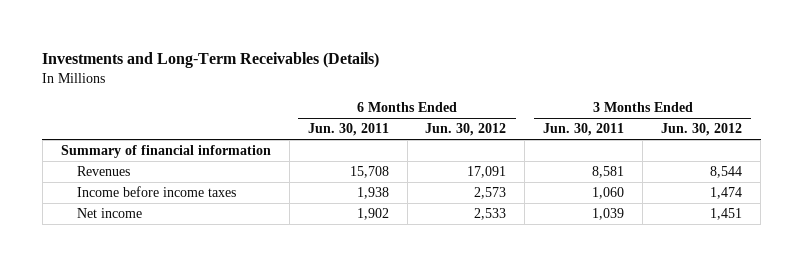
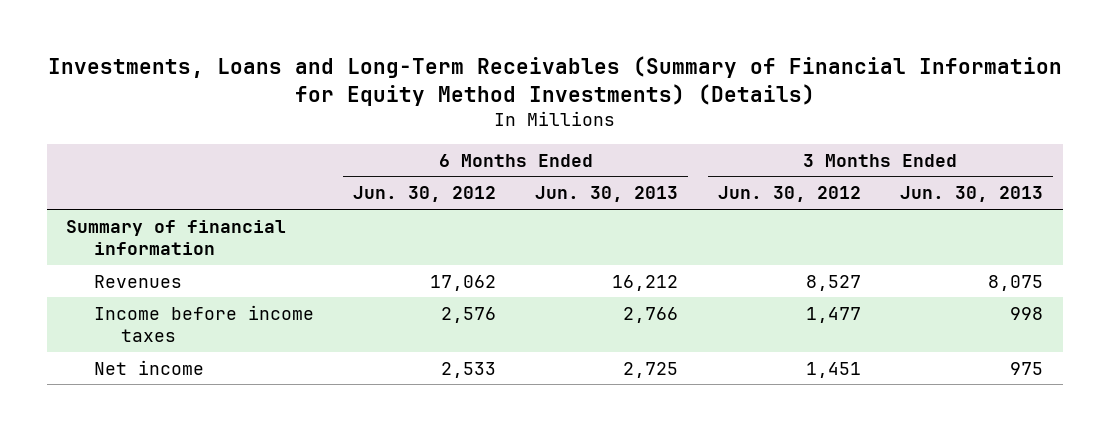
- Investments and Long-Term Receivables (Details)
+ Investments, Loans and Long-Term Receivables (Summary of Financial Information for Equity Method Investments) (Details)
- | 6 Months Ended Jun. 30, 2011 | 6 Months Ended Jun. 30, 2012 | 3 Months Ended Jun. 30, 2011 | 3 Months Ended Jun. 30, 2012
+ | 6 Months Ended Jun. 30, 2012 | 6 Months Ended Jun. 30, 2013 | 3 Months Ended Jun. 30, 2012 | 3 Months Ended Jun. 30, 2013
- Revenues | 15,708 | 17,091 | 8,581 | 8,544
- Income before income taxes | 1,938 | 2,573 | 1,060 | 1,474
+ Revenues | 17,062 | 16,212 | 8,527 | 8,075
+ Income before income taxes | 2,576 | 2,766 | 1,477 | 998

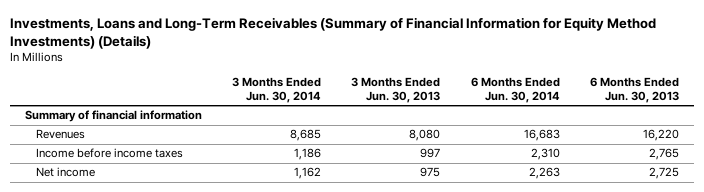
- | 6 Months Ended Jun. 30, 2012 | 6 Months Ended Jun. 30, 2013 | 3 Months Ended Jun. 30, 2012 | 3 Months Ended Jun. 30, 2013
+ | 3 Months Ended Jun. 30, 2014 | 3 Months Ended Jun. 30, 2013 | 6 Months Ended Jun. 30, 2014 | 6 Months Ended Jun. 30, 2013
- Revenues | 17,062 | 16,212 | 8,527 | 8,075
- Income before income taxes | 2,576 | 2,766 | 1,477 | 998
+ Revenues | 8,685 | 8,080 | 16,683 | 16,220
+ Income before income taxes | 1,186 | 997 | 2,310 | 2,765

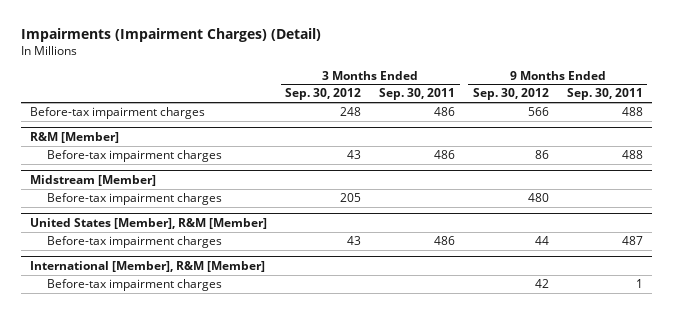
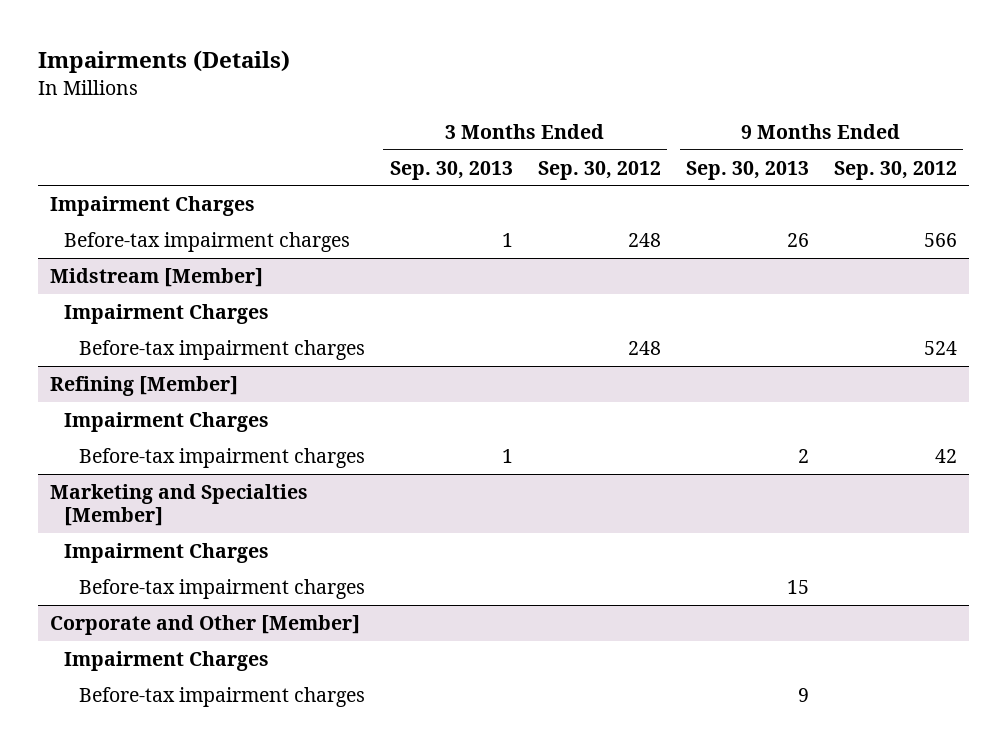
- Impairments (Impairment Charges) (Detail)
+ Impairments (Details)
- | 3 Months Ended Sep. 30, 2012 | 3 Months Ended Sep. 30, 2011 | 9 Months Ended Sep. 30, 2012 | 9 Months Ended Sep. 30, 2011
+ | 3 Months Ended Sep. 30, 2013 | 3 Months Ended Sep. 30, 2012 | 9 Months Ended Sep. 30, 2013 | 9 Months Ended Sep. 30, 2012
+ Impairment Charges
- R&M [Member]
- Before-tax impairment charges | 43 | 486 | 86 | 488
@ Midstream [Member]
- Before-tax impairment charges | 205 | | 480 |
- United States [Member], R&M [Member]
- Before-tax impairment charges | 43 | 486 | 44 | 487
- International [Member], R&M [Member]
@ Midstream [Member]
+ Impairment Charges
+ Before-tax impairment charges | | 248 | | 524
+ Refining [Member]
+ Impairment Charges
+ Marketing and Specialties [Member]
+ Impairment Charges
+ Before-tax impairment charges | | | 15 |
+ Corporate and Other [Member]
+ Impairment Charges
+ Before-tax impairment charges | | | 9 |

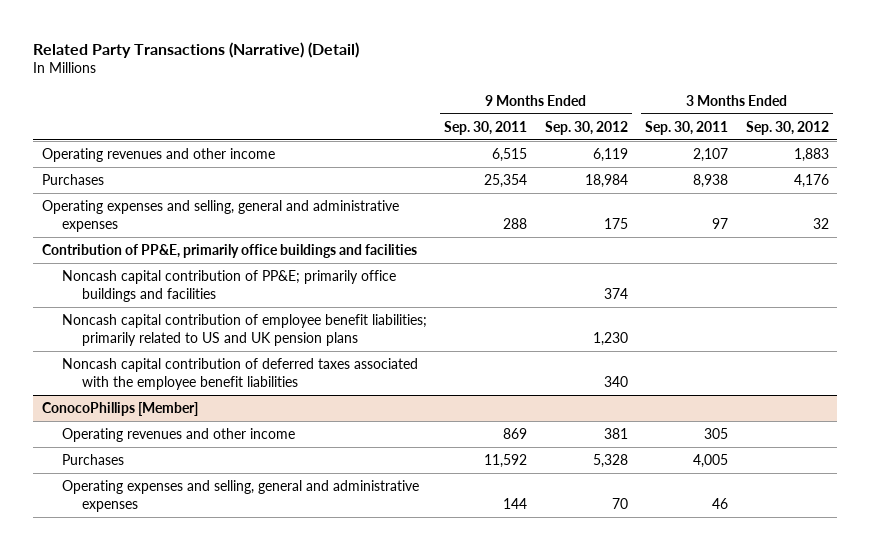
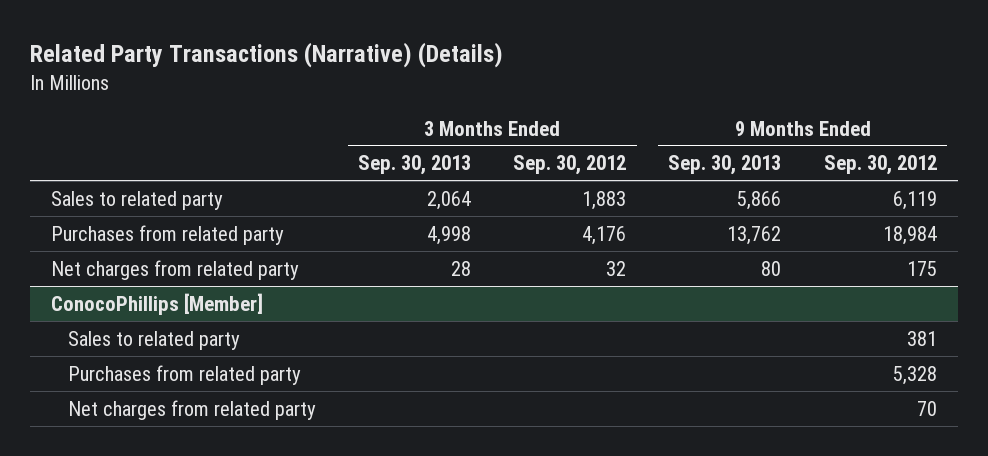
- Related Party Transactions (Narrative) (Detail)
+ Related Party Transactions (Narrative) (Details)
- | 9 Months Ended Sep. 30, 2011 | 9 Months Ended Sep. 30, 2012 | 3 Months Ended Sep. 30, 2011 | 3 Months Ended Sep. 30, 2012
+ | 3 Months Ended Sep. 30, 2013 | 3 Months Ended Sep. 30, 2012 | 9 Months Ended Sep. 30, 2013 | 9 Months Ended Sep. 30, 2012
- Operating revenues and other income | 6,515 | 6,119 | 2,107 | 1,883
- Purchases | 25,354 | 18,984 | 8,938 | 4,176
- Operating expenses and selling, general and administrative expenses | 288 | 175 | 97 | 32
- Contribution of PP&E, primarily office buildings and facilities
- Noncash capital contribution of PP&E; primarily office buildings and facilities | | 374 | |
- Noncash capital contribution of employee benefit liabilities; primarily related to US and UK pension plans | | 1,230 | |
- Noncash capital contribution of deferred taxes associated with the employee benefit liabilities | | 340 | |
+ Sales to related party | 2,064 | 1,883 | 5,866 | 6,119
+ Purchases from related party | 4,998 | 4,176 | 13,762 | 18,984
+ Net charges from related party | 28 | 32 | 80 | 175
@ ConocoPhillips [Member]
- Operating revenues and other income | 869 | 381 | 305 |
- Purchases | 11,592 | 5,328 | 4,005 |
- Operating expenses and selling, general and administrative expenses | 144 | 70 | 46 |
+ Sales to related party | | | | 381
+ Purchases from related party | | | | 5,328
+ Net charges from related party | | | | 70

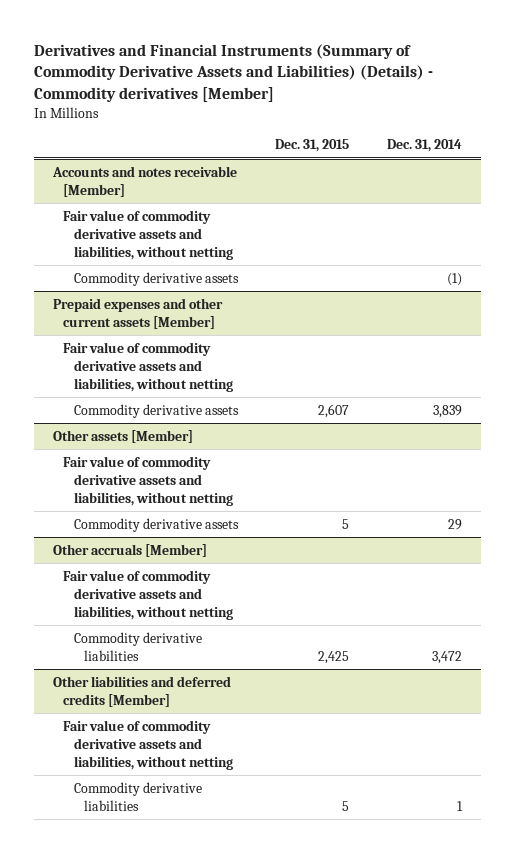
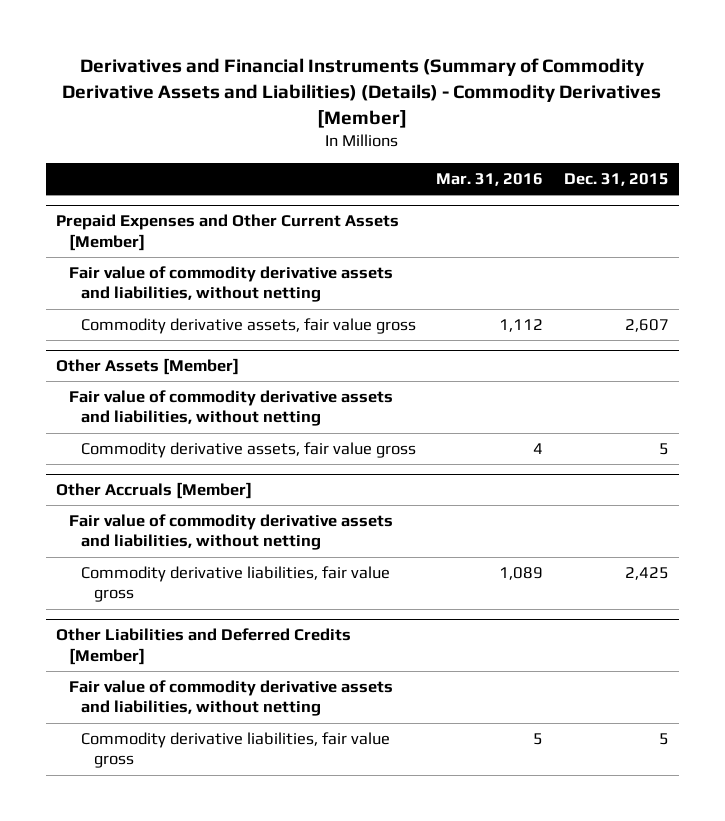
- Derivatives and Financial Instruments (Summary of Commodity Derivative Assets and Liabilities) (Details) - Commodity derivatives [Member]
+ Derivatives and Financial Instruments (Summary of Commodity Derivative Assets and Liabilities) (Details) - Commodity Derivatives [Member]
- | Dec. 31, 2015 | Dec. 31, 2014
+ | Mar. 31, 2016 | Dec. 31, 2015
- Accounts and notes receivable [Member]
- Fair value of commodity derivative assets and liabilities, without netting
- Commodity derivative assets | | (1)
- Prepaid expenses and other current assets [Member]
+ Prepaid Expenses and Other Current Assets [Member]
- Commodity derivative assets | 2,607 | 3,839
- Other assets [Member]
+ Commodity derivative assets, fair value gross | 1,112 | 2,607
+ Other Assets [Member]
- Commodity derivative assets | 5 | 29
- Other accruals [Member]
+ Commodity derivative assets, fair value gross | 4 | 5
+ Other Accruals [Member]
- Commodity derivative liabilities | 2,425 | 3,472
- Other liabilities and deferred credits [Member]
+ Commodity derivative liabilities, fair value gross | 1,089 | 2,425
+ Other Liabilities and Deferred Credits [Member]
- Commodity derivative liabilities | 5 | 1
+ Commodity derivative liabilities, fair value gross | 5 | 5

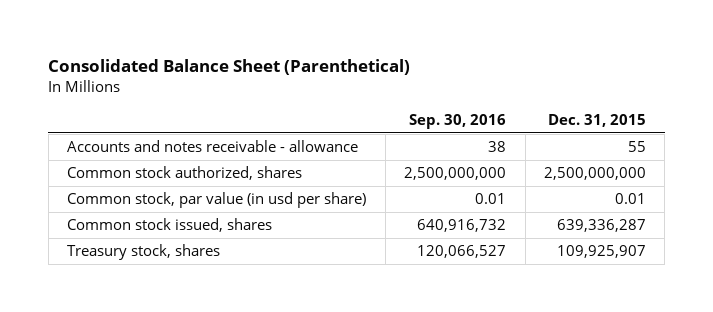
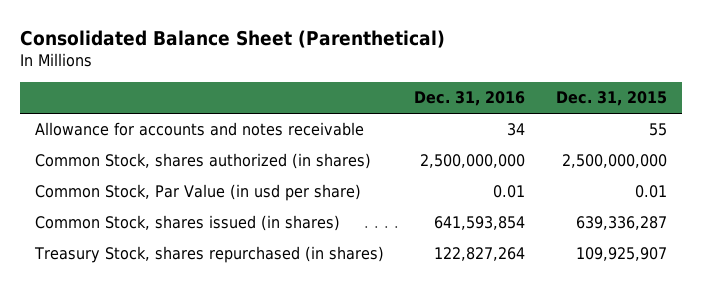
- | Sep. 30, 2016 | Dec. 31, 2015
+ | Dec. 31, 2016 | Dec. 31, 2015
- Accounts and notes receivable - allowance | 38 | 55
- Common stock authorized, shares | 2,500,000,000 | 2,500,000,000
- Common stock, par value (in usd per share) | 0.01 | 0.01
- Common stock issued, shares | 640,916,732 | 639,336,287
- Treasury stock, shares | 120,066,527 | 109,925,907
+ Allowance for accounts and notes receivable | 34 | 55
+ Common Stock, shares authorized (in shares) | 2,500,000,000 | 2,500,000,000
+ Common Stock, Par Value (in usd per share) | 0.01 | 0.01
+ Common Stock, shares issued (in shares) | 641,593,854 | 639,336,287
+ Treasury Stock, shares repurchased (in shares) | 122,827,264 | 109,925,907

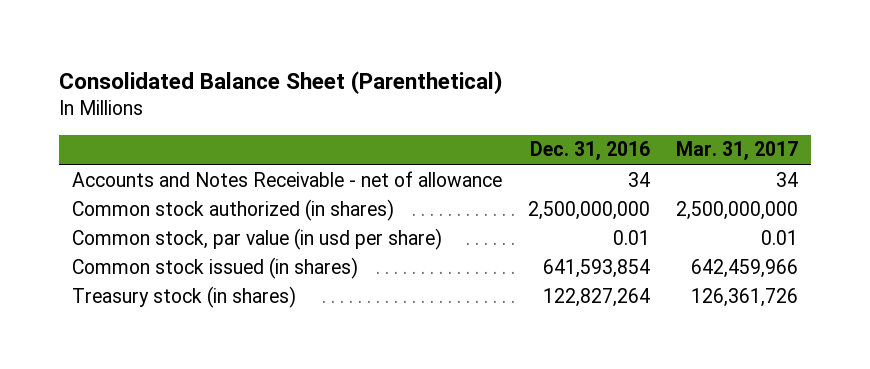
- | Dec. 31, 2016 | Dec. 31, 2015
+ | Dec. 31, 2016 | Mar. 31, 2017
- Allowance for accounts and notes receivable | 34 | 55
- Common Stock, shares authorized (in shares) | 2,500,000,000 | 2,500,000,000
- Common Stock, Par Value (in usd per share) | 0.01 | 0.01
- Common Stock, shares issued (in shares) | 641,593,854 | 639,336,287
- Treasury Stock, shares repurchased (in shares) | 122,827,264 | 109,925,907
+ Accounts and Notes Receivable - net of allowance | 34 | 34
+ Common stock authorized (in shares) | 2,500,000,000 | 2,500,000,000
+ Common stock, par value (in usd per share) | 0.01 | 0.01
+ Common stock issued (in shares) | 641,593,854 | 642,459,966
+ Treasury stock (in shares) | 122,827,264 | 126,361,726

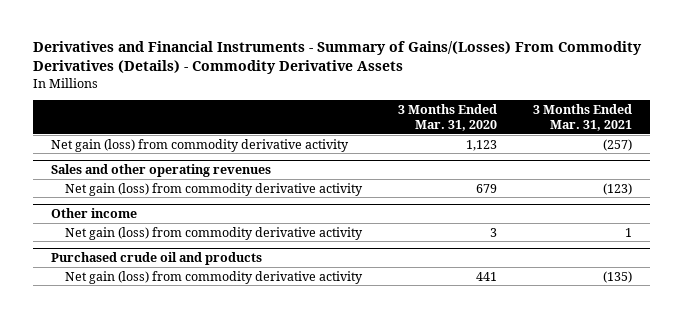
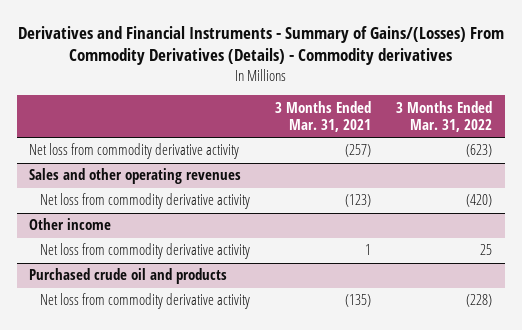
- Derivatives and Financial Instruments - Summary of Gains/(Losses) From Commodity Derivatives (Details) - Commodity Derivative Assets
+ Derivatives and Financial Instruments - Summary of Gains/(Losses) From Commodity Derivatives (Details) - Commodity derivatives
- | 3 Months Ended Mar. 31, 2020 | 3 Months Ended Mar. 31, 2021
+ | 3 Months Ended Mar. 31, 2021 | 3 Months Ended Mar. 31, 2022
- Net gain (loss) from commodity derivative activity | 1,123 | (257)
+ Net loss from commodity derivative activity | (257) | (623)
@ Sales and other operating revenues
- Net gain (loss) from commodity derivative activity | 679 | (123)
+ Net loss from commodity derivative activity | (123) | (420)
@ Other income
- Net gain (loss) from commodity derivative activity | 3 | 1
+ Net loss from commodity derivative activity | 1 | 25
@ Purchased crude oil and products
- Net gain (loss) from commodity derivative activity | 441 | (135)
+ Net loss from commodity derivative activity | (135) | (228)

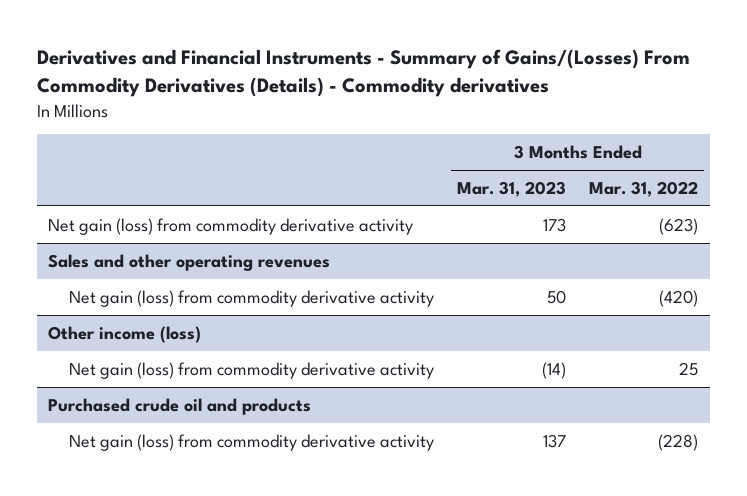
- | 3 Months Ended Mar. 31, 2021 | 3 Months Ended Mar. 31, 2022
+ | 3 Months Ended Mar. 31, 2023 | 3 Months Ended Mar. 31, 2022
- Net loss from commodity derivative activity | (257) | (623)
+ Net gain (loss) from commodity derivative activity | 173 | (623)
@ Sales and other operating revenues
- Net loss from commodity derivative activity | (123) | (420)
- Other income
- Net loss from commodity derivative activity | 1 | 25
@ Sales and other operating revenues
+ Net gain (loss) from commodity derivative activity | 50 | (420)
+ Other income (loss)
+ Net gain (loss) from commodity derivative activity | (14) | 25
@ Purchased crude oil and products
- Net loss from commodity derivative activity | (135) | (228)
+ Net gain (loss) from commodity derivative activity | 137 | (228)

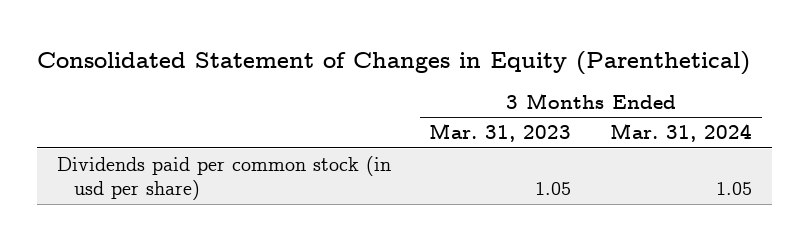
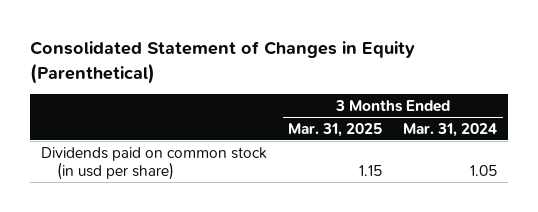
- | 3 Months Ended Mar. 31, 2023 | 3 Months Ended Mar. 31, 2024
+ | 3 Months Ended Mar. 31, 2025 | 3 Months Ended Mar. 31, 2024
- Dividends paid per common stock (in usd per share) | 1.05 | 1.05
+ Dividends paid on common stock (in usd per share) | 1.15 | 1.05

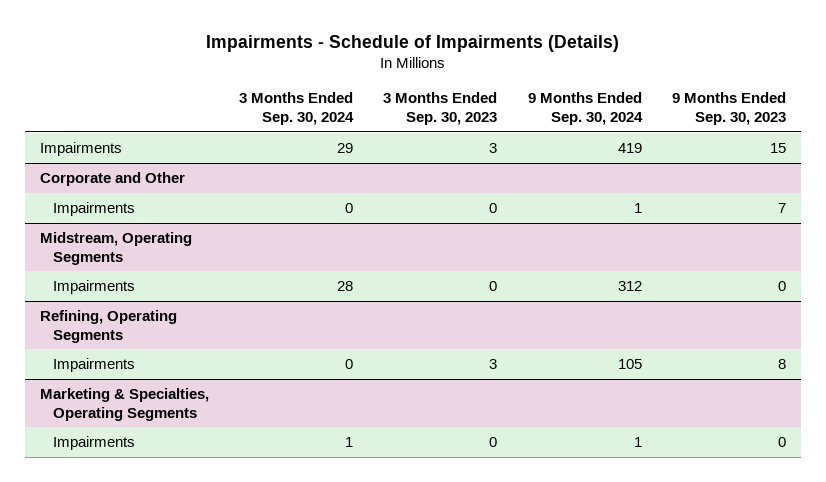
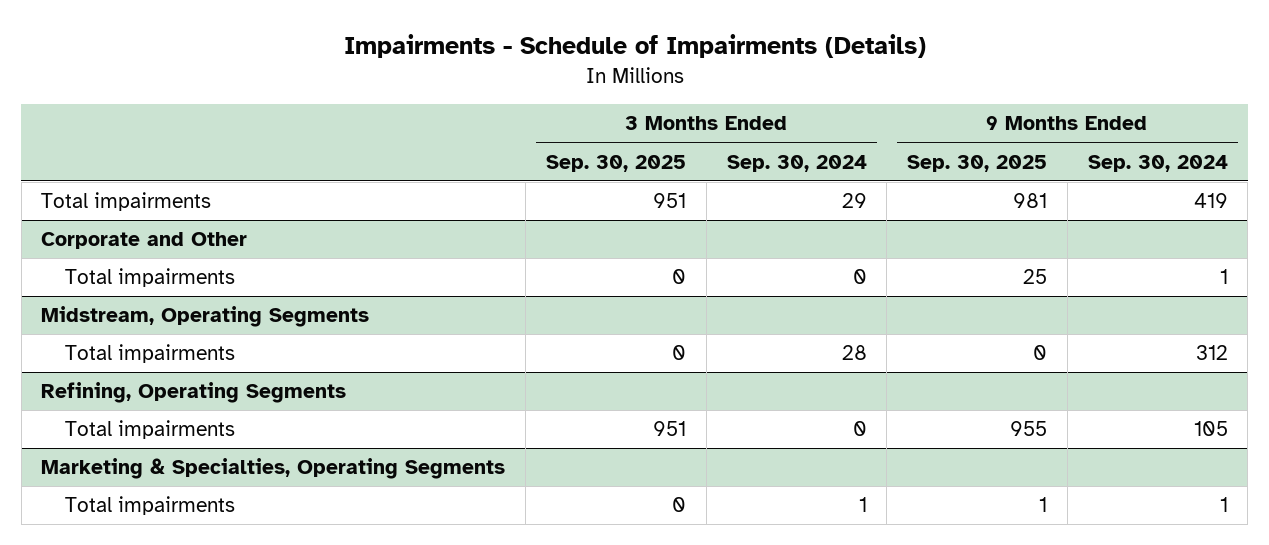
- | 3 Months Ended Sep. 30, 2024 | 3 Months Ended Sep. 30, 2023 | 9 Months Ended Sep. 30, 2024 | 9 Months Ended Sep. 30, 2023
+ | 3 Months Ended Sep. 30, 2025 | 3 Months Ended Sep. 30, 2024 | 9 Months Ended Sep. 30, 2025 | 9 Months Ended Sep. 30, 2024
- Impairments | 29 | 3 | 419 | 15
+ Total impairments | 951 | 29 | 981 | 419
@ Corporate and Other
- Impairments | 0 | 0 | 1 | 7
+ Total impairments | 0 | 0 | 25 | 1
@ Midstream, Operating Segments
- Impairments | 28 | 0 | 312 | 0
+ Total impairments | 0 | 28 | 0 | 312
@ Refining, Operating Segments
- Impairments | 0 | 3 | 105 | 8
+ Total impairments | 951 | 0 | 955 | 105
@ Marketing & Specialties, Operating Segments
- Impairments | 1 | 0 | 1 | 0
+ Total impairments | 0 | 1 | 1 | 1

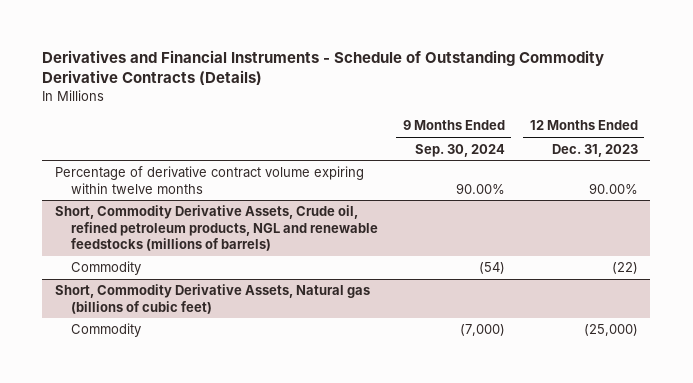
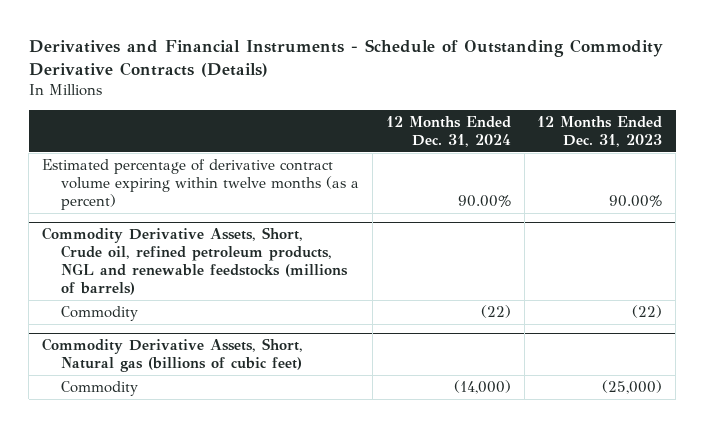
- | 9 Months Ended Sep. 30, 2024 | 12 Months Ended Dec. 31, 2023
+ | 12 Months Ended Dec. 31, 2024 | 12 Months Ended Dec. 31, 2023
- Percentage of derivative contract volume expiring within twelve months | 90.00% | 90.00%
- Short, Commodity Derivative Assets, Crude oil, refined petroleum products, NGL and renewable feedstocks (millions of barrels)
+ Estimated percentage of derivative contract volume expiring within twelve months (as a percent) | 90.00% | 90.00%
+ Commodity Derivative Assets, Short, Crude oil, refined petroleum products, NGL and renewable feedstocks (millions of barrels)
- Short, Commodity Derivative Assets, Natural gas (billions of cubic feet)
+ Commodity Derivative Assets, Short, Natural gas (billions of cubic feet)

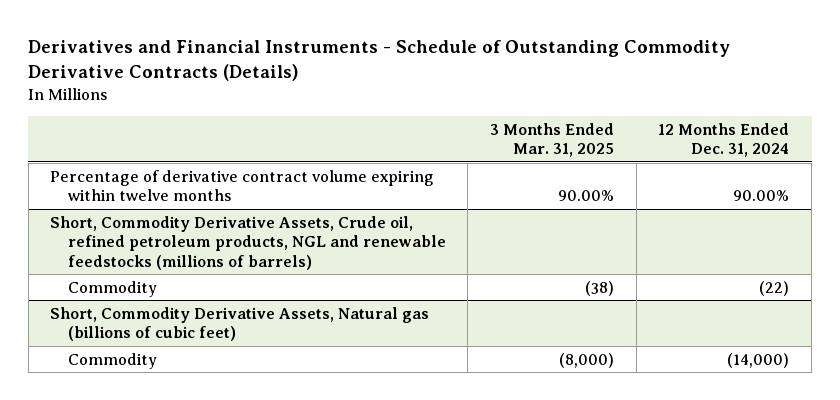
- | 12 Months Ended Dec. 31, 2024 | 12 Months Ended Dec. 31, 2023
+ | 3 Months Ended Mar. 31, 2025 | 12 Months Ended Dec. 31, 2024
- Estimated percentage of derivative contract volume expiring within twelve months (as a percent) | 90.00% | 90.00%
- Commodity Derivative Assets, Short, Crude oil, refined petroleum products, NGL and renewable feedstocks (millions of barrels)
+ Percentage of derivative contract volume expiring within twelve months | 90.00% | 90.00%
+ Short, Commodity Derivative Assets, Crude oil, refined petroleum products, NGL and renewable feedstocks (millions of barrels)
- Commodity Derivative Assets, Short, Natural gas (billions of cubic feet)
+ Short, Commodity Derivative Assets, Natural gas (billions of cubic feet)

